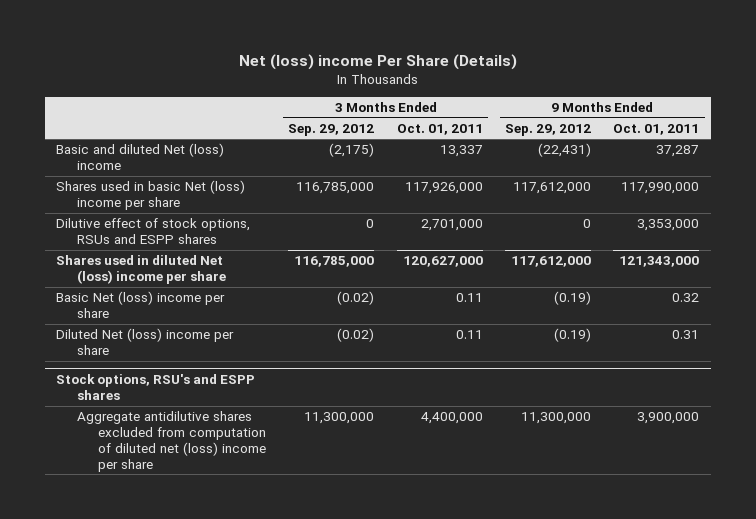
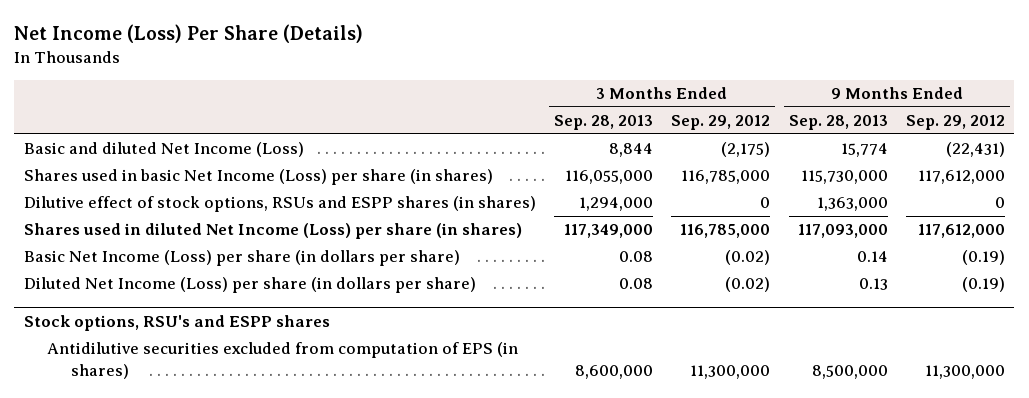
- Net (loss) income Per Share (Details)
+ Net Income (Loss) Per Share (Details)
- | 3 Months Ended Sep. 29, 2012 | 3 Months Ended Oct. 01, 2011 | 9 Months Ended Sep. 29, 2012 | 9 Months Ended Oct. 01, 2011
+ | 3 Months Ended Sep. 28, 2013 | 3 Months Ended Sep. 29, 2012 | 9 Months Ended Sep. 28, 2013 | 9 Months Ended Sep. 29, 2012
- Basic and diluted Net (loss) income | (2,175) | 13,337 | (22,431) | 37,287
- Shares used in basic Net (loss) income per share | 116,785,000 | 117,926,000 | 117,612,000 | 117,990,000
- Dilutive effect of stock options, RSUs and ESPP shares | 0 | 2,701,000 | 0 | 3,353,000
- Shares used in diluted Net (loss) income per share | 116,785,000 | 120,627,000 | 117,612,000 | 121,343,000
- Basic Net (loss) income per share | (0.02) | 0.11 | (0.19) | 0.32
- Diluted Net (loss) income per share | (0.02) | 0.11 | (0.19) | 0.31
+ Basic and diluted Net Income (Loss) | 8,844 | (2,175) | 15,774 | (22,431)
+ Shares used in basic Net Income (Loss) per share (in shares) | 116,055,000 | 116,785,000 | 115,730,000 | 117,612,000
+ Dilutive effect of stock options, RSUs and ESPP shares (in shares) | 1,294,000 | 0 | 1,363,000 | 0
+ Shares used in diluted Net Income (Loss) per share (in shares) | 117,349,000 | 116,785,000 | 117,093,000 | 117,612,000
+ Basic Net Income (Loss) per share (in dollars per share) | 0.08 | (0.02) | 0.14 | (0.19)
+ Diluted Net Income (Loss) per share (in dollars per share) | 0.08 | (0.02) | 0.13 | (0.19)
@ Stock options, RSU's and ESPP shares
- Aggregate antidilutive shares excluded from computation of diluted net (loss) income per share | 11,300,000 | 4,400,000 | 11,300,000 | 3,900,000
+ Antidilutive securities excluded from computation of EPS (in shares) | 8,600,000 | 11,300,000 | 8,500,000 | 11,300,000

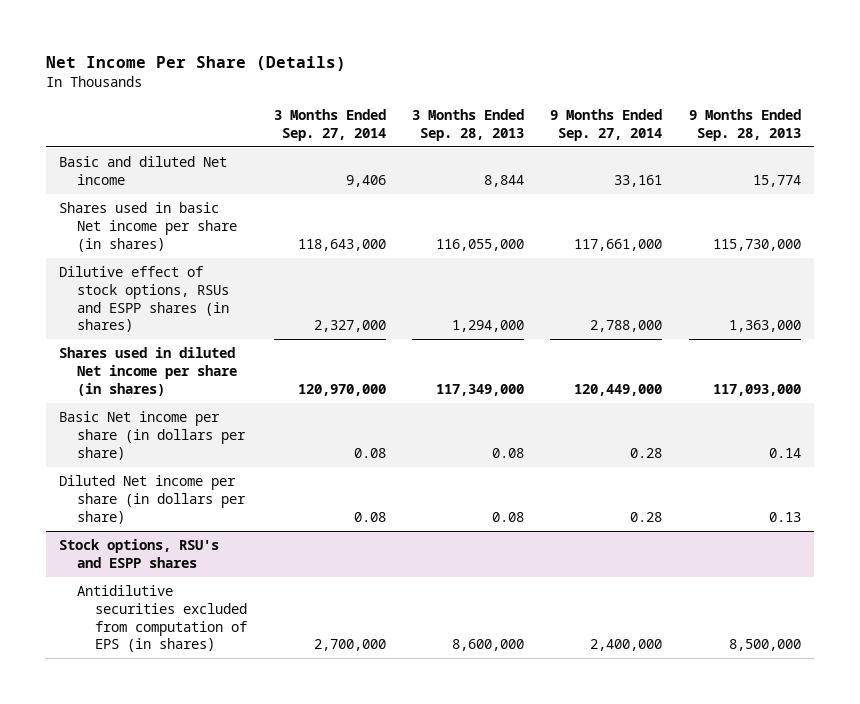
- Net Income (Loss) Per Share (Details)
+ Net Income Per Share (Details)
- | 3 Months Ended Sep. 28, 2013 | 3 Months Ended Sep. 29, 2012 | 9 Months Ended Sep. 28, 2013 | 9 Months Ended Sep. 29, 2012
+ | 3 Months Ended Sep. 27, 2014 | 3 Months Ended Sep. 28, 2013 | 9 Months Ended Sep. 27, 2014 | 9 Months Ended Sep. 28, 2013
- Basic and diluted Net Income (Loss) | 8,844 | (2,175) | 15,774 | (22,431)
- Shares used in basic Net Income (Loss) per share (in shares) | 116,055,000 | 116,785,000 | 115,730,000 | 117,612,000
+ Basic and diluted Net income | 9,406 | 8,844 | 33,161 | 15,774
+ Shares used in basic Net income per share (in shares) | 118,643,000 | 116,055,000 | 117,661,000 | 115,730,000
- Shares used in diluted Net Income (Loss) per share (in shares) | 117,349,000 | 116,785,000 | 117,093,000 | 117,612,000
- Basic Net Income (Loss) per share (in dollars per share) | 0.08 | (0.02) | 0.14 | (0.19)
- Diluted Net Income (Loss) per share (in dollars per share) | 0.08 | (0.02) | 0.13 | (0.19)
+ Shares used in diluted Net income per share (in shares) | 120,970,000 | 117,349,000 | 120,449,000 | 117,093,000
+ Basic Net income per share (in dollars per share) | 0.08 | 0.08 | 0.28 | 0.14
+ Diluted Net income per share (in dollars per share) | 0.08 | 0.08 | 0.28 | 0.13

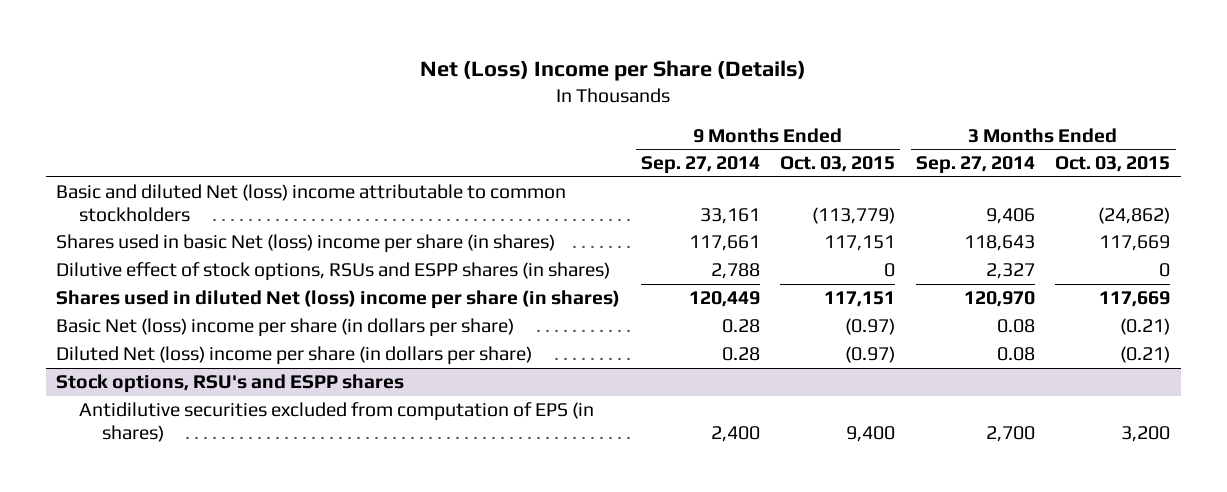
- Net Income Per Share (Details)
+ Net (Loss) Income per Share (Details)
- | 3 Months Ended Sep. 27, 2014 | 3 Months Ended Sep. 28, 2013 | 9 Months Ended Sep. 27, 2014 | 9 Months Ended Sep. 28, 2013
+ | 9 Months Ended Sep. 27, 2014 | 9 Months Ended Oct. 03, 2015 | 3 Months Ended Sep. 27, 2014 | 3 Months Ended Oct. 03, 2015
- Basic and diluted Net income | 9,406 | 8,844 | 33,161 | 15,774
- Shares used in basic Net income per share (in shares) | 118,643,000 | 116,055,000 | 117,661,000 | 115,730,000
- Dilutive effect of stock options, RSUs and ESPP shares (in shares) | 2,327,000 | 1,294,000 | 2,788,000 | 1,363,000
- Shares used in diluted Net income per share (in shares) | 120,970,000 | 117,349,000 | 120,449,000 | 117,093,000
- Basic Net income per share (in dollars per share) | 0.08 | 0.08 | 0.28 | 0.14
- Diluted Net income per share (in dollars per share) | 0.08 | 0.08 | 0.28 | 0.13
+ Basic and diluted Net (loss) income attributable to common stockholders | 33,161 | (113,779) | 9,406 | (24,862)
+ Shares used in basic Net (loss) income per share (in shares) | 117,661 | 117,151 | 118,643 | 117,669
+ Dilutive effect of stock options, RSUs and ESPP shares (in shares) | 2,788 | 0 | 2,327 | 0
+ Shares used in diluted Net (loss) income per share (in shares) | 120,449 | 117,151 | 120,970 | 117,669
+ Basic Net (loss) income per share (in dollars per share) | 0.28 | (0.97) | 0.08 | (0.21)
+ Diluted Net (loss) income per share (in dollars per share) | 0.28 | (0.97) | 0.08 | (0.21)
@ Stock options, RSU's and ESPP shares
- Antidilutive securities excluded from computation of EPS (in shares) | 2,700,000 | 8,600,000 | 2,400,000 | 8,500,000
+ Antidilutive securities excluded from computation of EPS (in shares) | 2,400 | 9,400 | 2,700 | 3,200

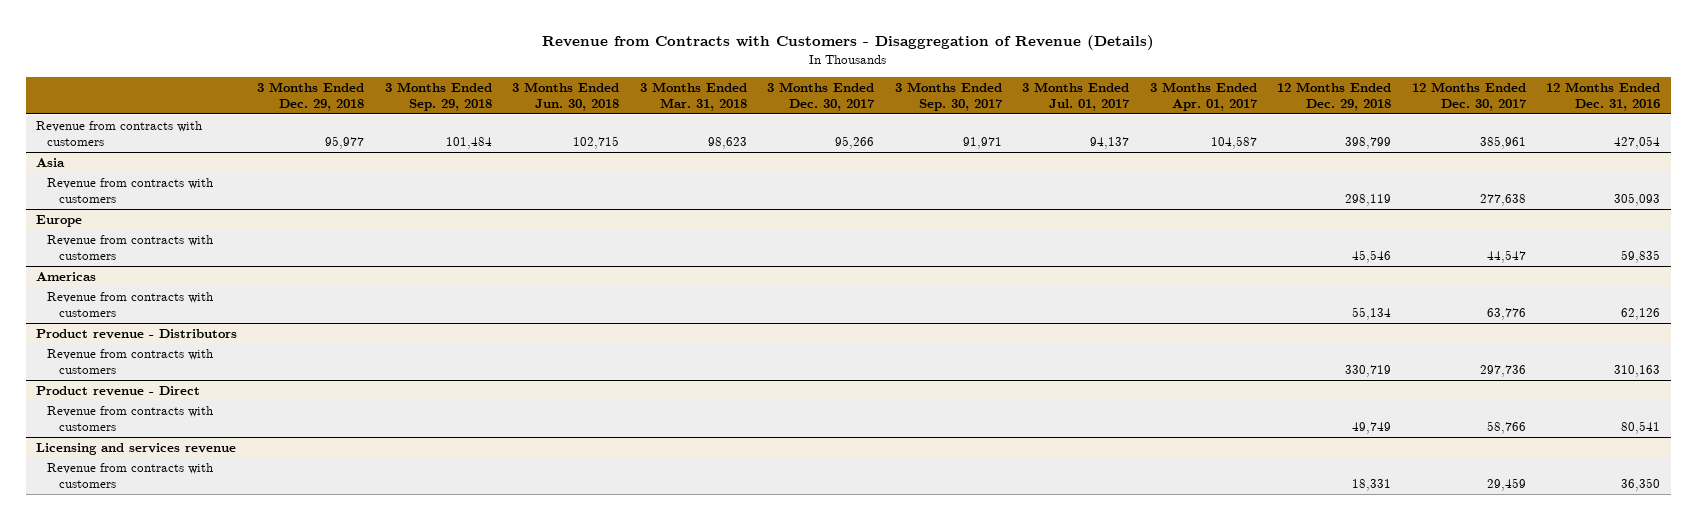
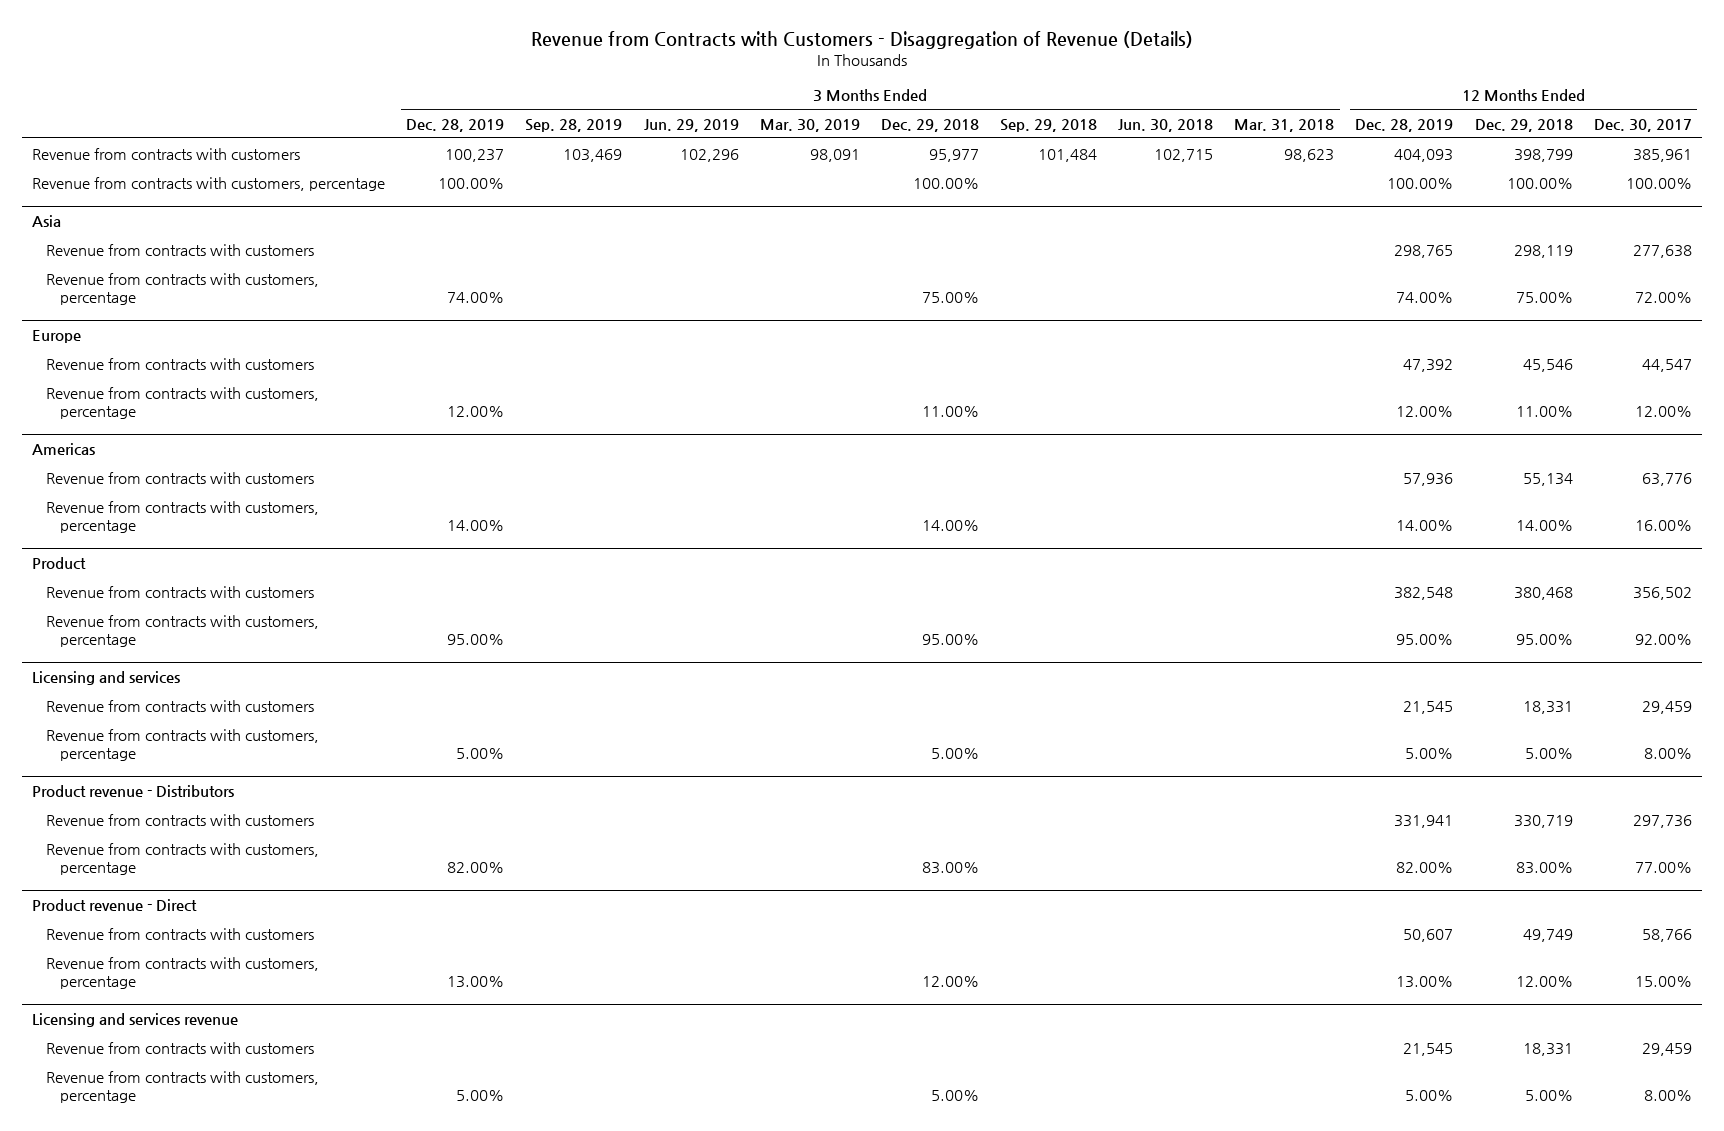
- | 3 Months Ended Dec. 29, 2018 | 3 Months Ended Sep. 29, 2018 | 3 Months Ended Jun. 30, 2018 | 3 Months Ended Mar. 31, 2018 | 3 Months Ended Dec. 30, 2017 | 3 Months Ended Sep. 30, 2017 | 3 Months Ended Jul. 01, 2017 | 3 Months Ended Apr. 01, 2017 | 12 Months Ended Dec. 29, 2018 | 12 Months Ended Dec. 30, 2017 | 12 Months Ended Dec. 31, 2016
+ | 3 Months Ended Dec. 28, 2019 | 3 Months Ended Sep. 28, 2019 | 3 Months Ended Jun. 29, 2019 | 3 Months Ended Mar. 30, 2019 | 3 Months Ended Dec. 29, 2018 | 3 Months Ended Sep. 29, 2018 | 3 Months Ended Jun. 30, 2018 | 3 Months Ended Mar. 31, 2018 | 12 Months Ended Dec. 28, 2019 | 12 Months Ended Dec. 29, 2018 | 12 Months Ended Dec. 30, 2017
+ Revenue from contracts with customers, percentage | 100.00% | | | | 100.00% | | | | 100.00% | 100.00% | 100.00%
@ Asia
+ Revenue from contracts with customers, percentage | 74.00% | | | | 75.00% | | | | 74.00% | 75.00% | 72.00%
@ Europe
+ Revenue from contracts with customers, percentage | 12.00% | | | | 11.00% | | | | 12.00% | 11.00% | 12.00%
@ Americas
+ Revenue from contracts with customers, percentage | 14.00% | | | | 14.00% | | | | 14.00% | 14.00% | 16.00%
+ Product
+ Revenue from contracts with customers | | | | | | | | | 382,548 | 380,468 | 356,502
+ Revenue from contracts with customers, percentage | 95.00% | | | | 95.00% | | | | 95.00% | 95.00% | 92.00%
+ Licensing and services
+ Revenue from contracts with customers | | | | | | | | | 21,545 | 18,331 | 29,459
+ Revenue from contracts with customers, percentage | 5.00% | | | | 5.00% | | | | 5.00% | 5.00% | 8.00%
@ Product revenue - Distributors
+ Revenue from contracts with customers, percentage | 82.00% | | | | 83.00% | | | | 82.00% | 83.00% | 77.00%
@ Product revenue - Direct
+ Revenue from contracts with customers, percentage | 13.00% | | | | 12.00% | | | | 13.00% | 12.00% | 15.00%
@ Licensing and services revenue
+ Revenue from contracts with customers, percentage | 5.00% | | | | 5.00% | | | | 5.00% | 5.00% | 8.00%

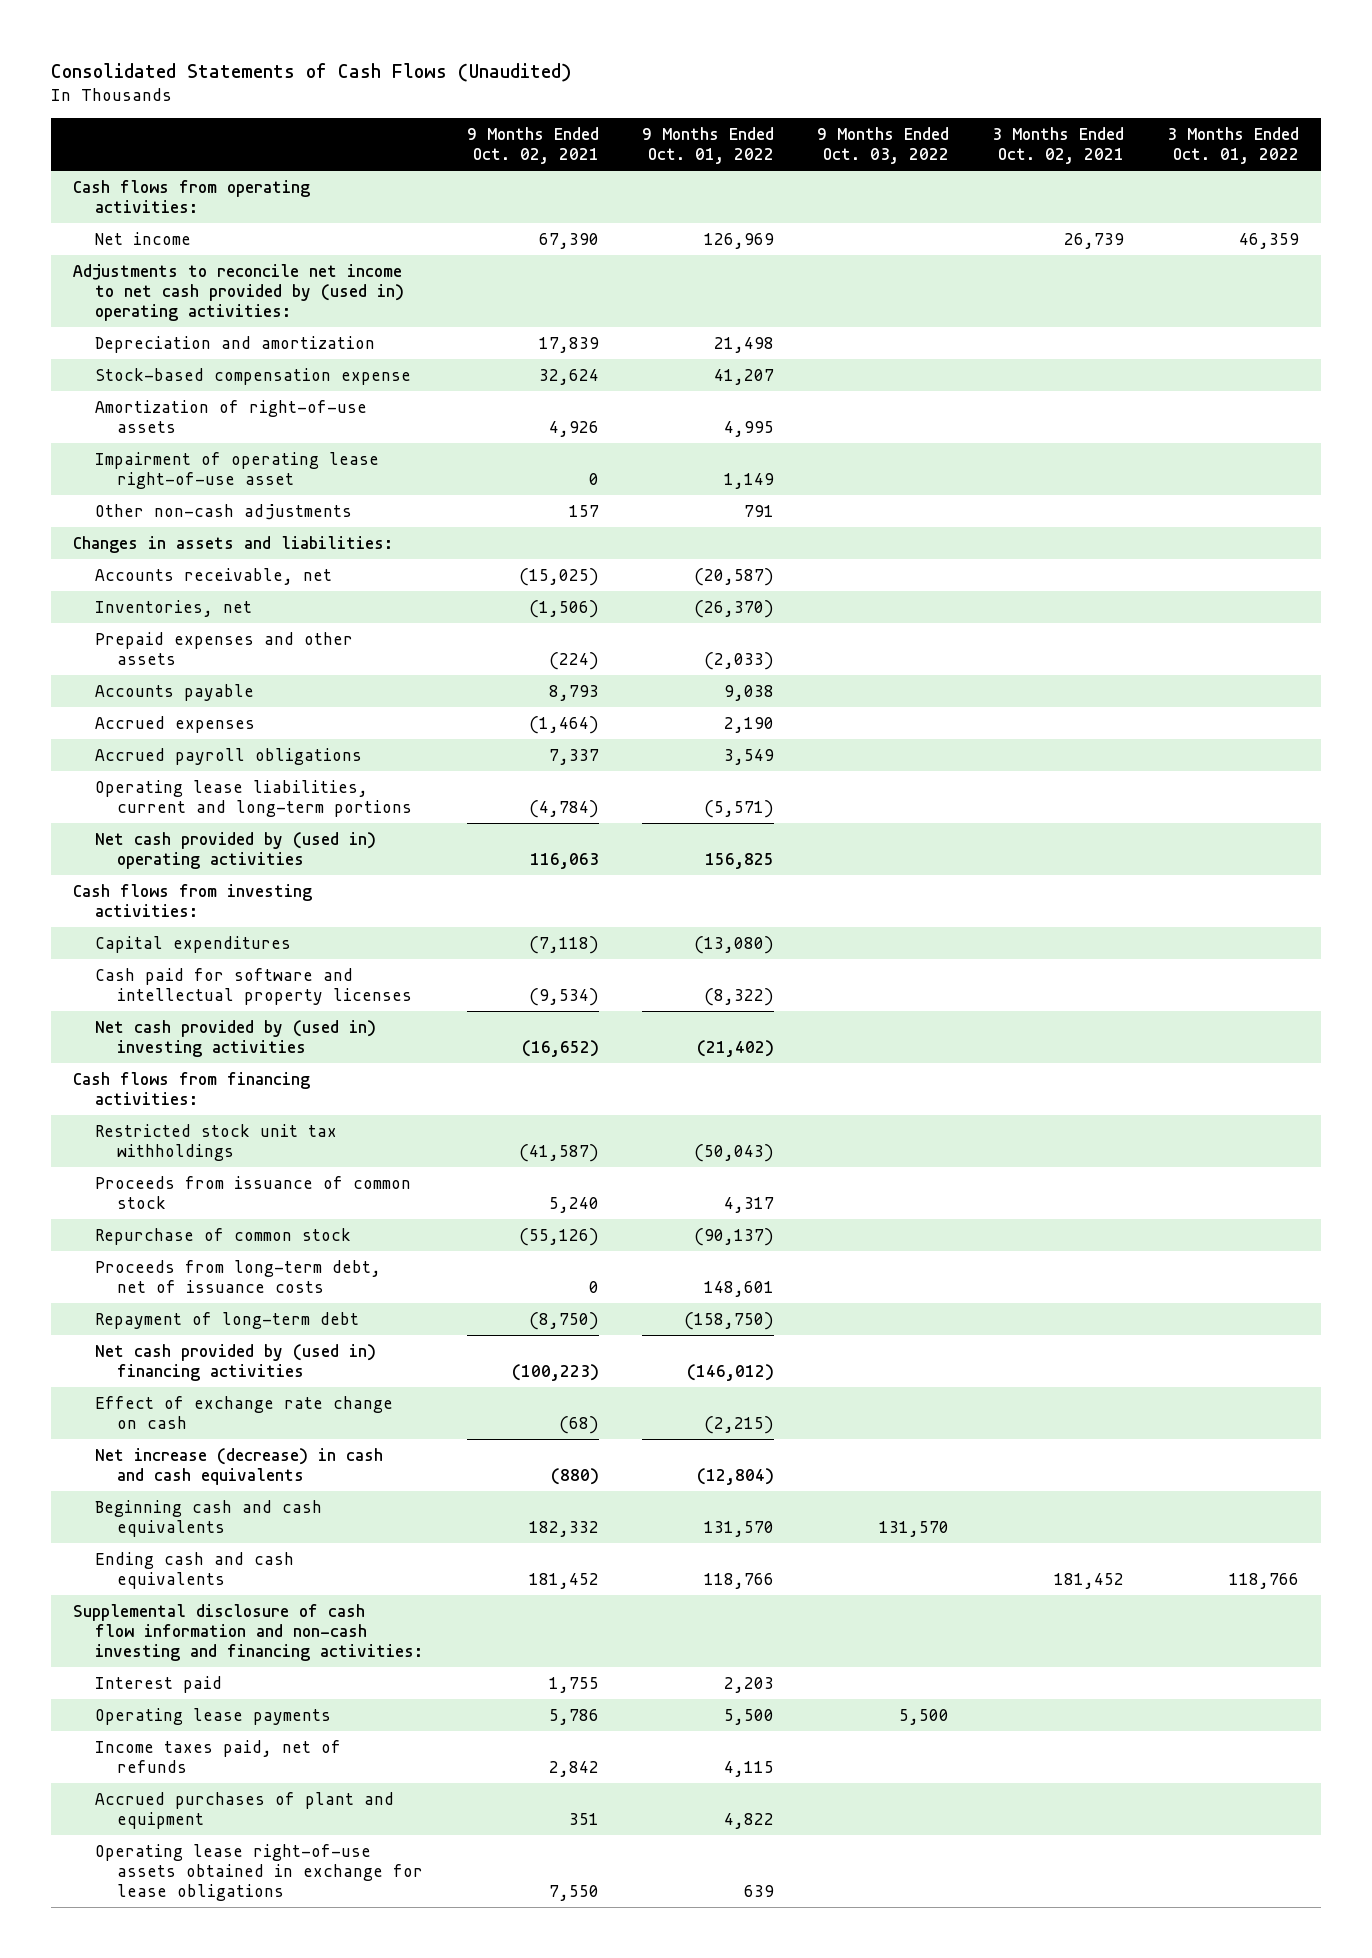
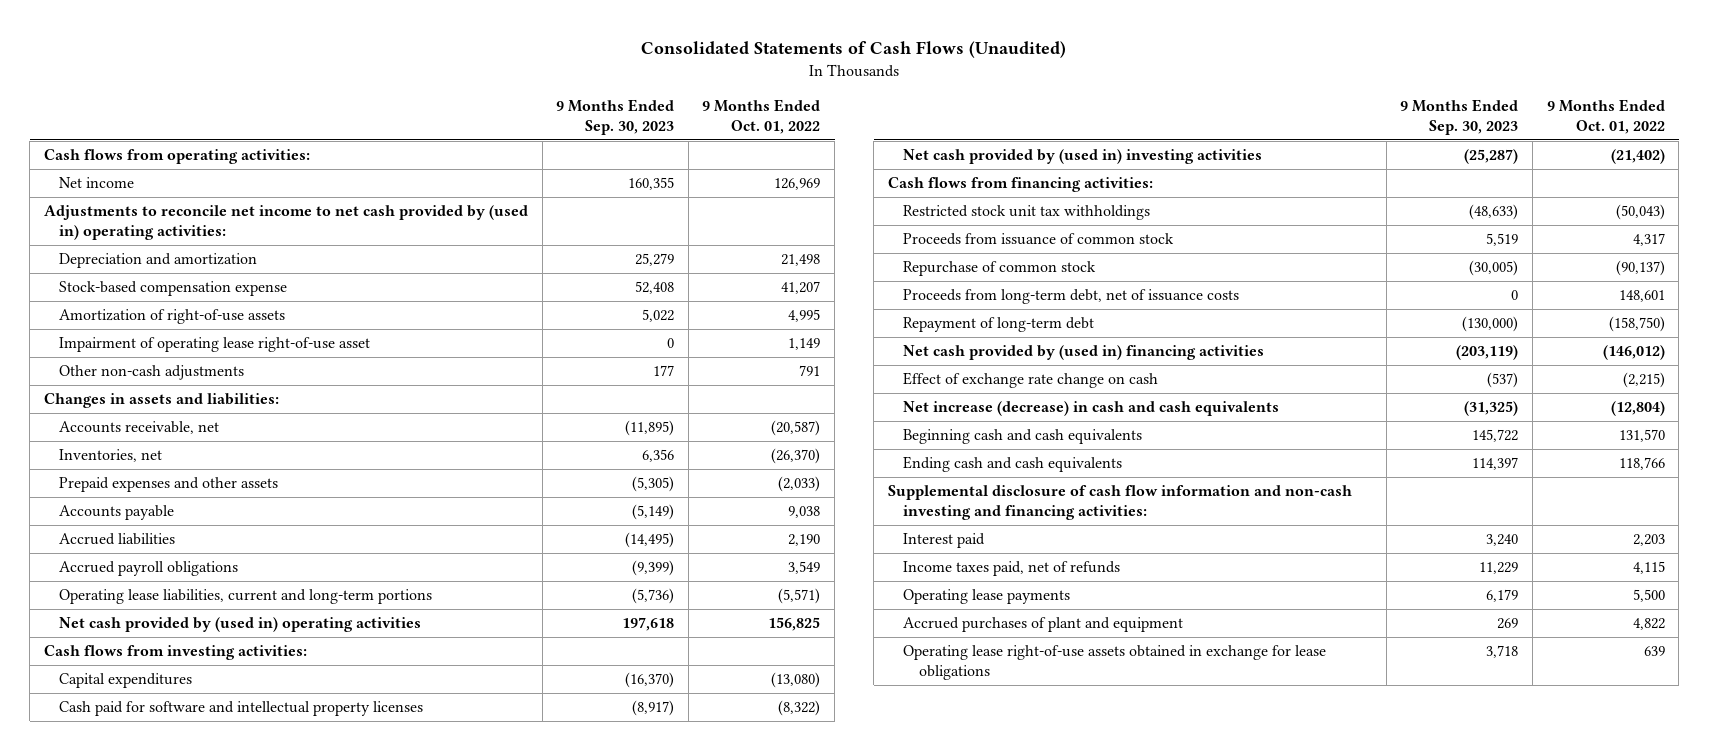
- | 9 Months Ended Oct. 02, 2021 | 9 Months Ended Oct. 01, 2022 | 9 Months Ended Oct. 03, 2022 | 3 Months Ended Oct. 02, 2021 | 3 Months Ended Oct. 01, 2022
+ | 9 Months Ended Sep. 30, 2023 | 9 Months Ended Oct. 01, 2022
- Accrued expenses | (1,464) | 2,190 | | |
+ Accrued liabilities | (14,495) | 2,190
moved down: Operating lease payments | 6,179 | 5,500

